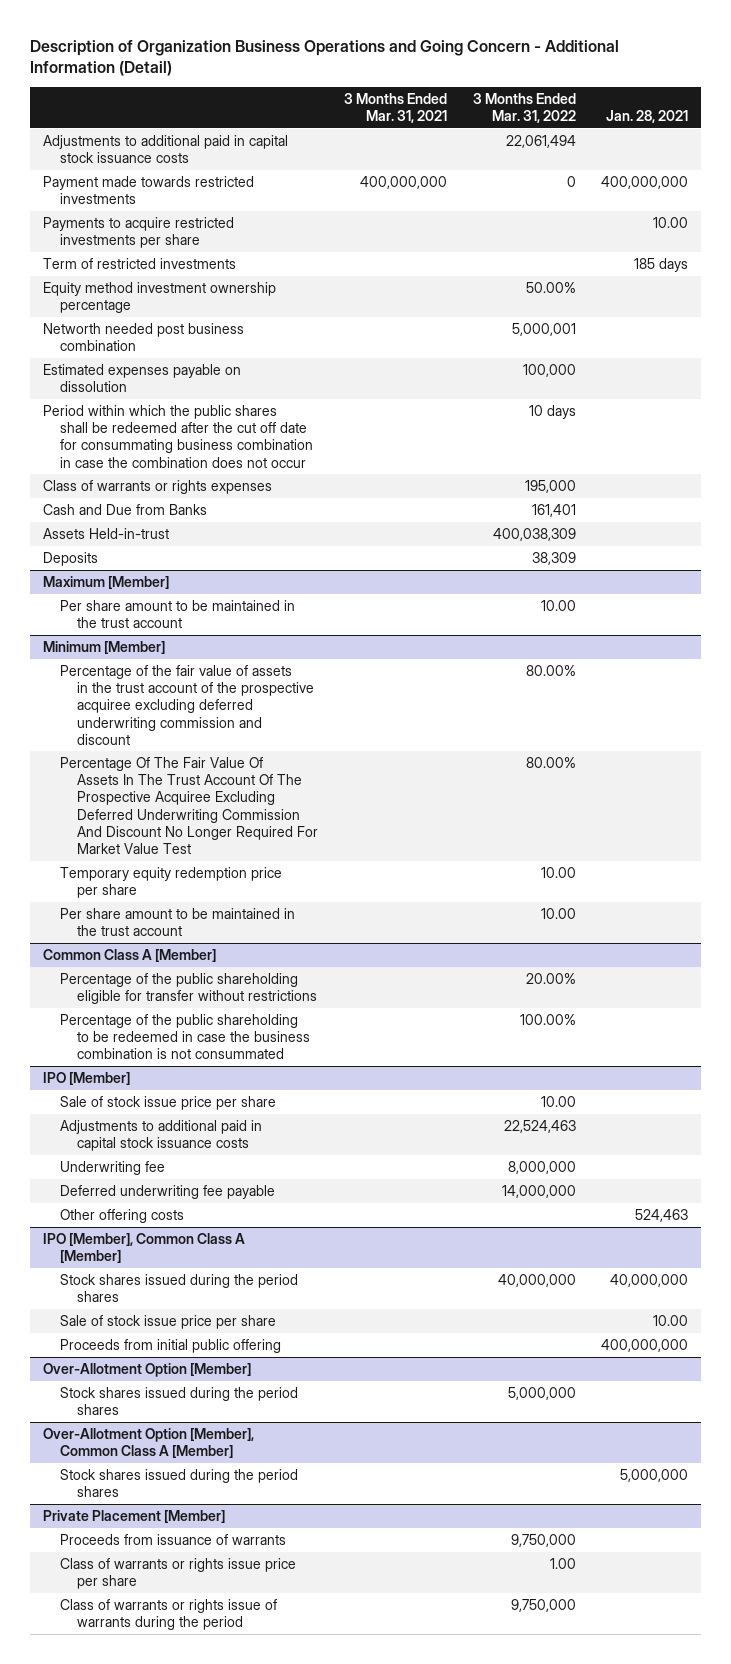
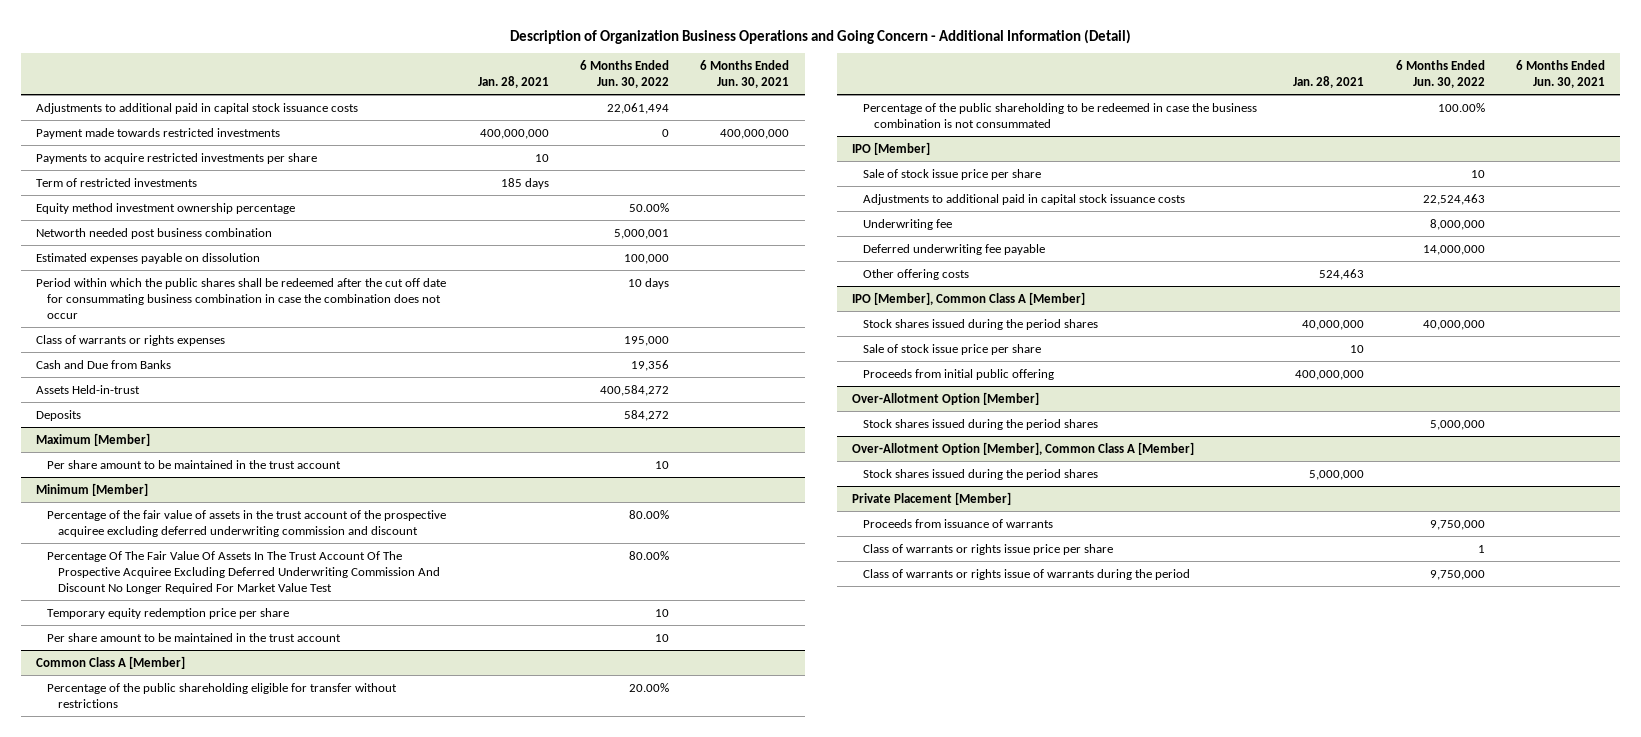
- | 3 Months Ended Mar. 31, 2021 | 3 Months Ended Mar. 31, 2022 | Jan. 28, 2021
+ | Jan. 28, 2021 | 6 Months Ended Jun. 30, 2022 | 6 Months Ended Jun. 30, 2021
- Payments to acquire restricted investments per share | | | 10.00
+ Payments to acquire restricted investments per share | 10 | |
@ IPO [Member], Common Class A [Member]
- Sale of stock issue price per share | | | 10.00
+ Sale of stock issue price per share | 10 | |

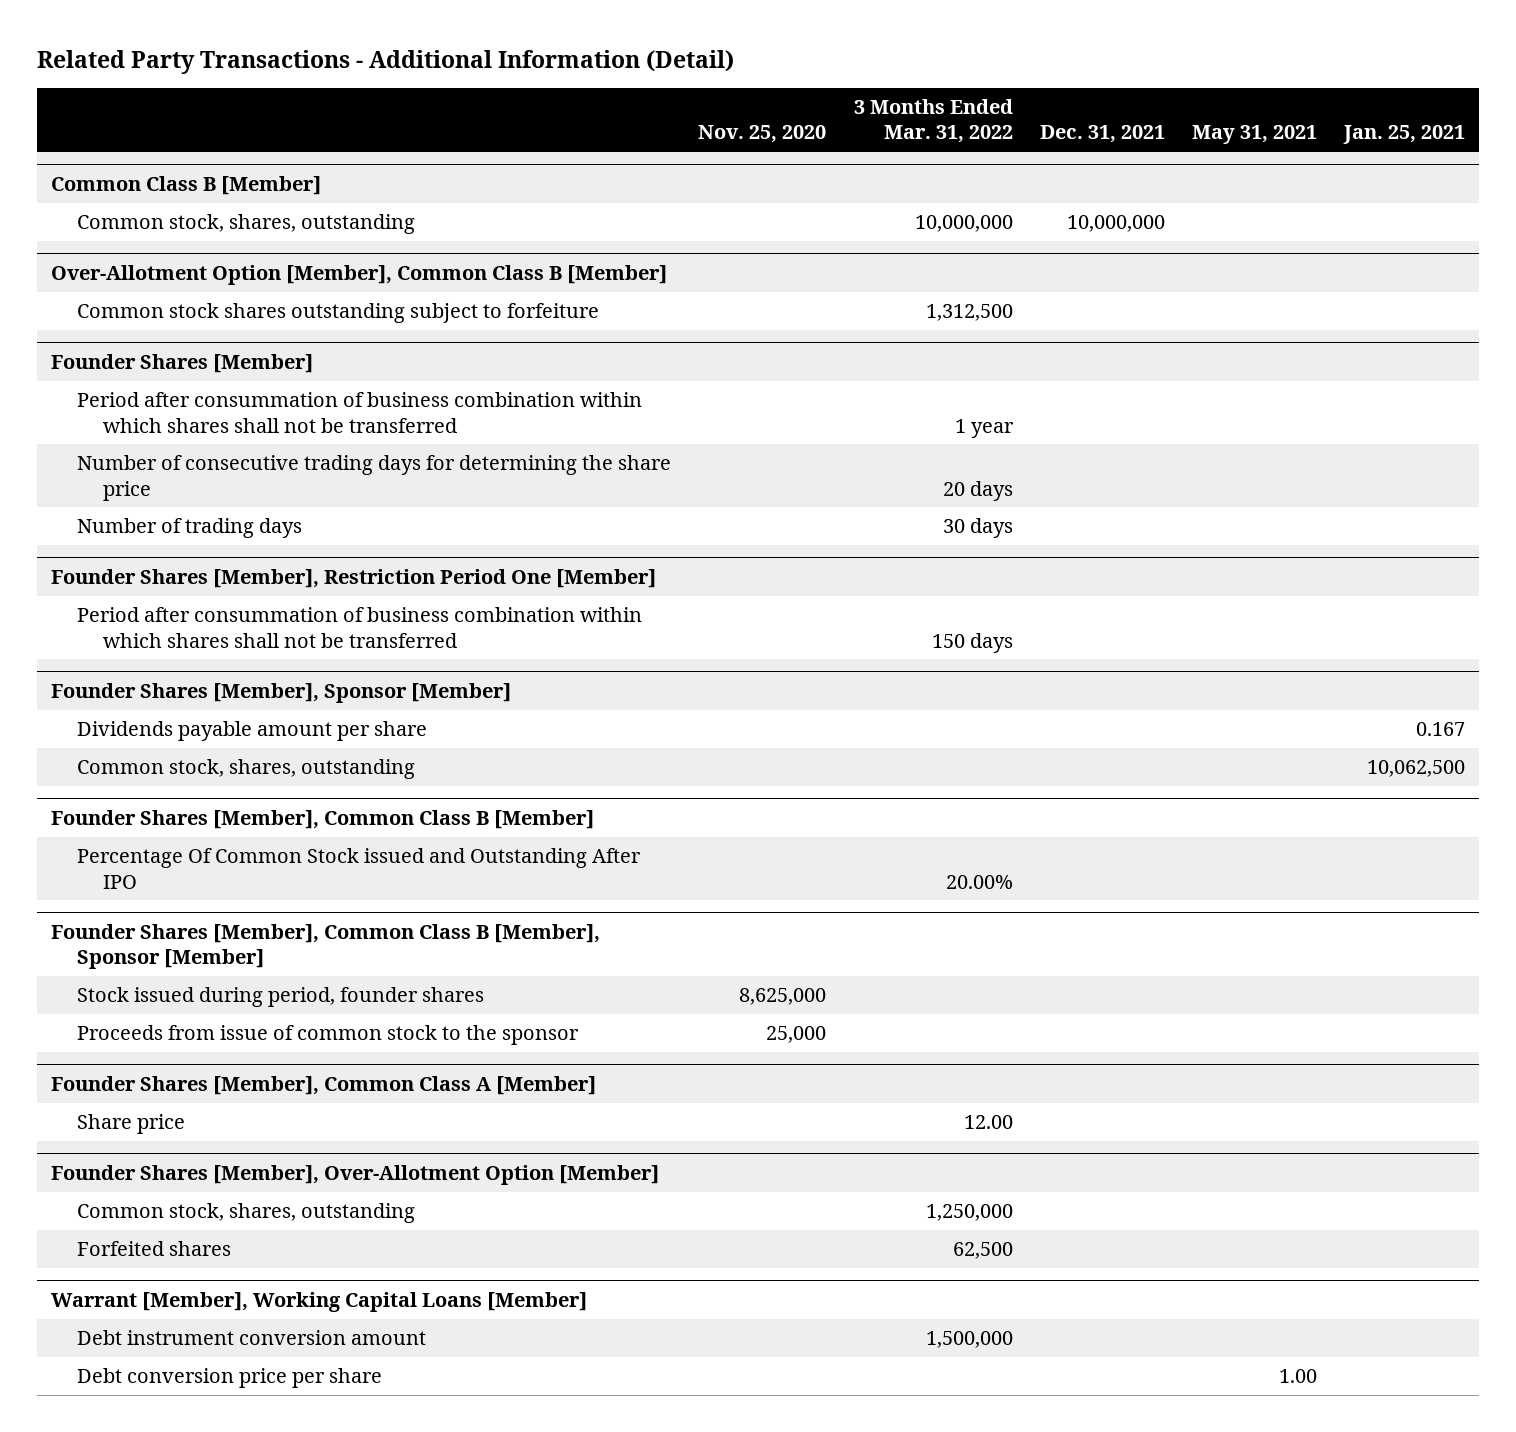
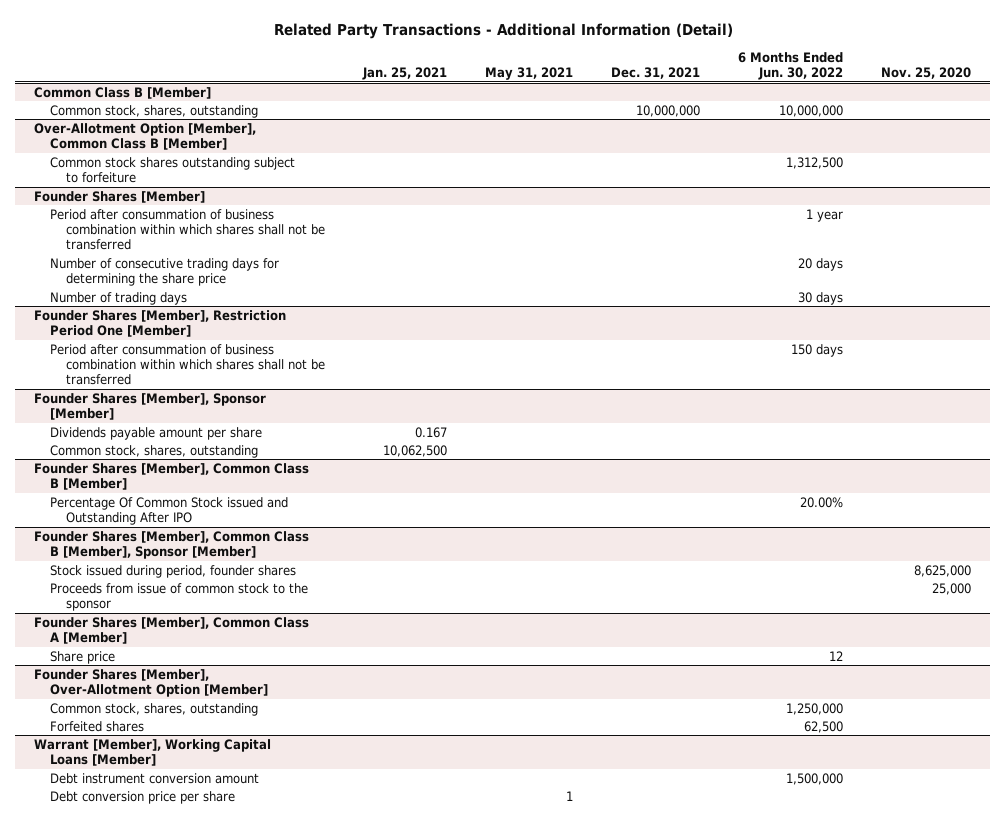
- | Nov. 25, 2020 | 3 Months Ended Mar. 31, 2022 | Dec. 31, 2021 | May 31, 2021 | Jan. 25, 2021
+ | Jan. 25, 2021 | May 31, 2021 | Dec. 31, 2021 | 6 Months Ended Jun. 30, 2022 | Nov. 25, 2020
@ Warrant [Member], Working Capital Loans [Member]
- Debt conversion price per share | | | | 1.00 |
+ Debt conversion price per share | | 1 | | |

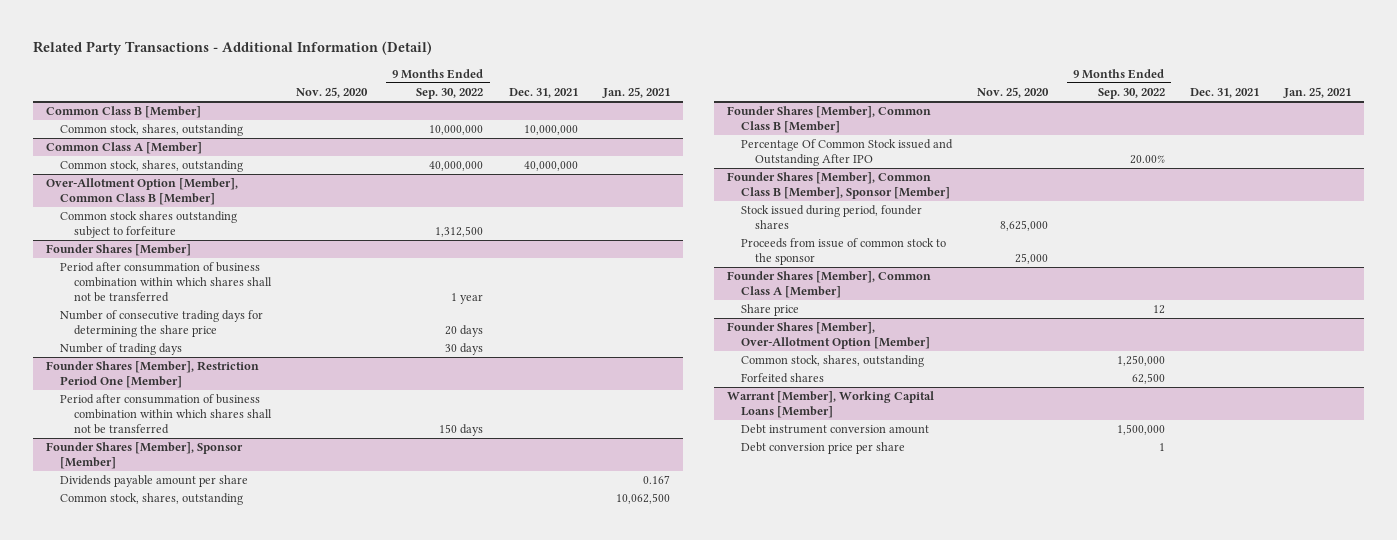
- | Jan. 25, 2021 | May 31, 2021 | Dec. 31, 2021 | 6 Months Ended Jun. 30, 2022 | Nov. 25, 2020
+ | Nov. 25, 2020 | 9 Months Ended Sep. 30, 2022 | Dec. 31, 2021 | Jan. 25, 2021
+ Common Class A [Member]
+ Common stock, shares, outstanding | | 40,000,000 | 40,000,000 |

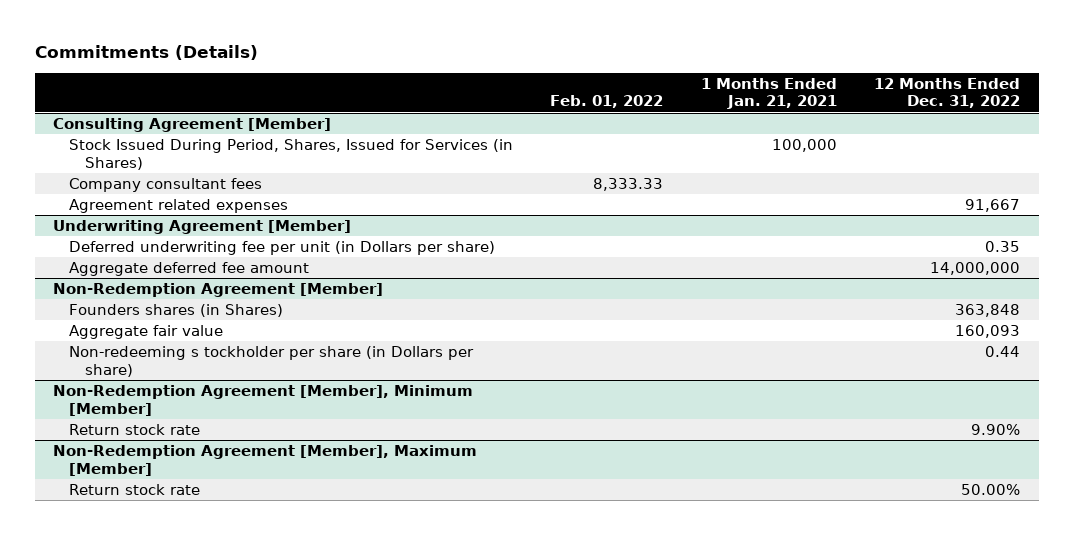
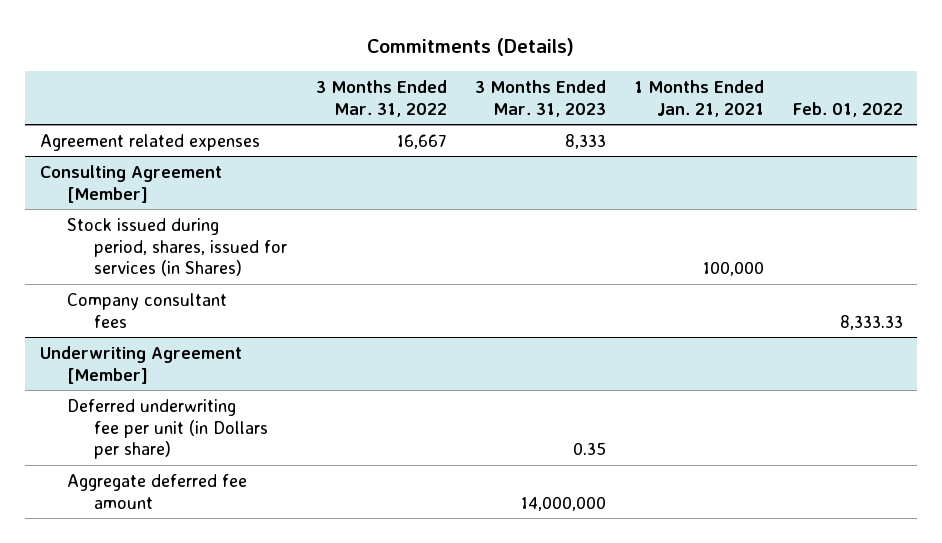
- | Feb. 01, 2022 | 1 Months Ended Jan. 21, 2021 | 12 Months Ended Dec. 31, 2022
+ | 3 Months Ended Mar. 31, 2022 | 3 Months Ended Mar. 31, 2023 | 1 Months Ended Jan. 21, 2021 | Feb. 01, 2022
+ Agreement related expenses | 16,667 | 8,333 | |
@ Consulting Agreement [Member]
- Stock Issued During Period, Shares, Issued for Services (in Shares) | | 100,000 |
+ Stock issued during period, shares, issued for services (in Shares) | | | 100,000 |
- Agreement related expenses | | | 91,667
- Non-Redemption Agreement [Member]
- Founders shares (in Shares) | | | 363,848
- Aggregate fair value | | | 160,093
- Non-redeeming s tockholder per share (in Dollars per share) | | | 0.44
- Non-Redemption Agreement [Member], Minimum [Member]
- Return stock rate | | | 9.90%
- Non-Redemption Agreement [Member], Maximum [Member]
- Return stock rate | | | 50.00%

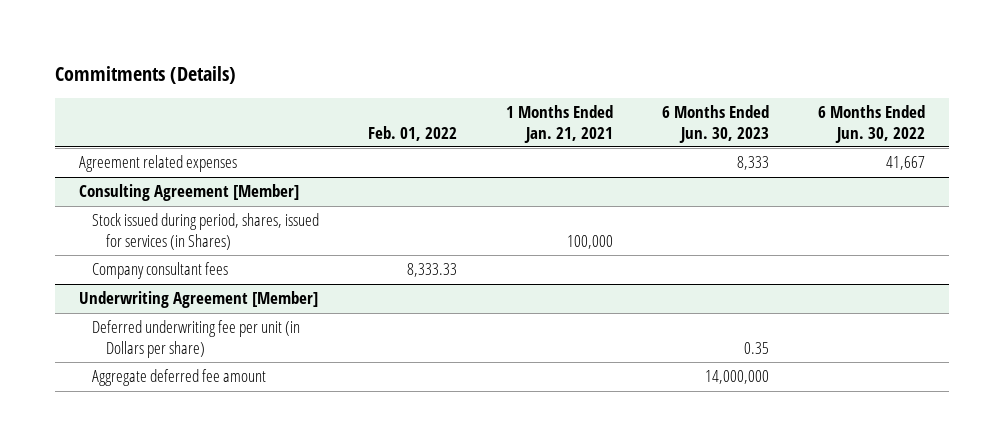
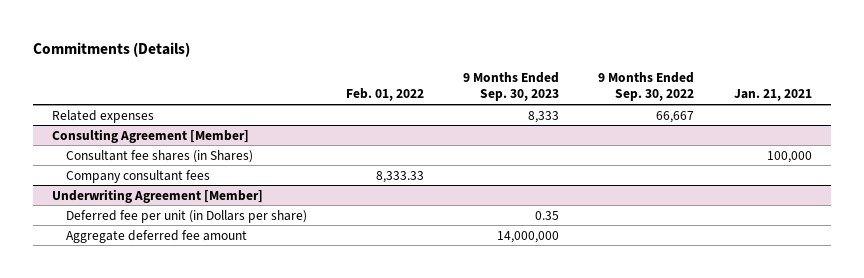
- | Feb. 01, 2022 | 1 Months Ended Jan. 21, 2021 | 6 Months Ended Jun. 30, 2023 | 6 Months Ended Jun. 30, 2022
+ | Feb. 01, 2022 | 9 Months Ended Sep. 30, 2023 | 9 Months Ended Sep. 30, 2022 | Jan. 21, 2021
- Agreement related expenses | | | 8,333 | 41,667
+ Related expenses | | 8,333 | 66,667 |
@ Consulting Agreement [Member]
- Stock issued during period, shares, issued for services (in Shares) | | 100,000 | |
+ Consultant fee shares (in Shares) | | | | 100,000
@ Underwriting Agreement [Member]
- Deferred underwriting fee per unit (in Dollars per share) | | | 0.35 |
+ Deferred fee per unit (in Dollars per share) | | 0.35 | |

